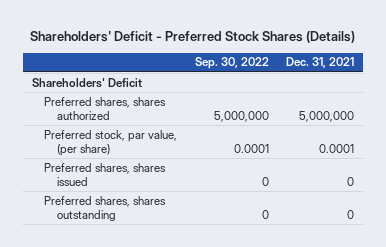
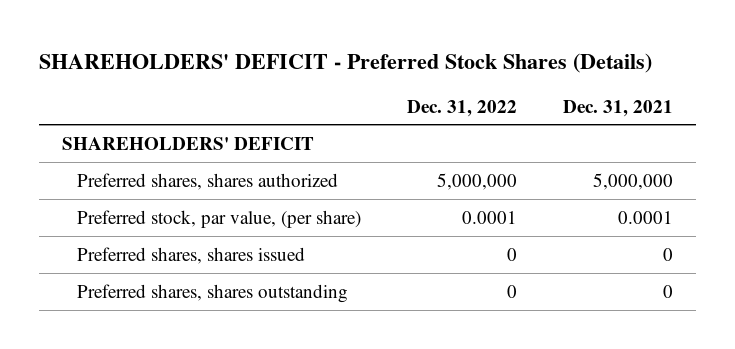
- Shareholders' Deficit - Preferred Stock Shares (Details)
+ SHAREHOLDERS' DEFICIT - Preferred Stock Shares (Details)
- | Sep. 30, 2022 | Dec. 31, 2021
+ | Dec. 31, 2022 | Dec. 31, 2021
- Shareholders' Deficit
+ SHAREHOLDERS' DEFICIT

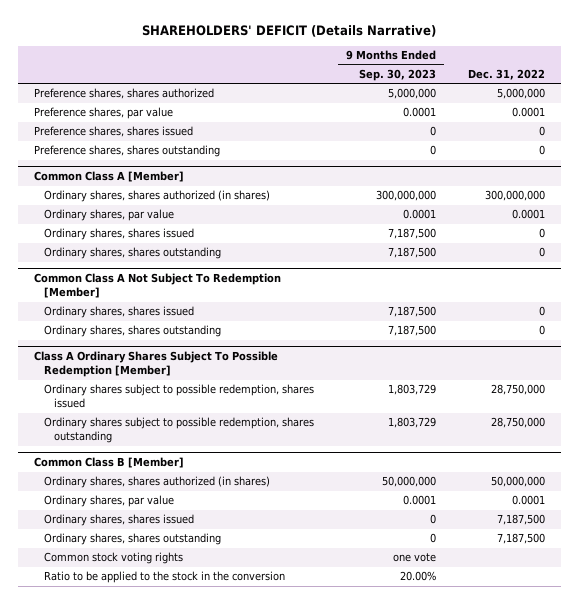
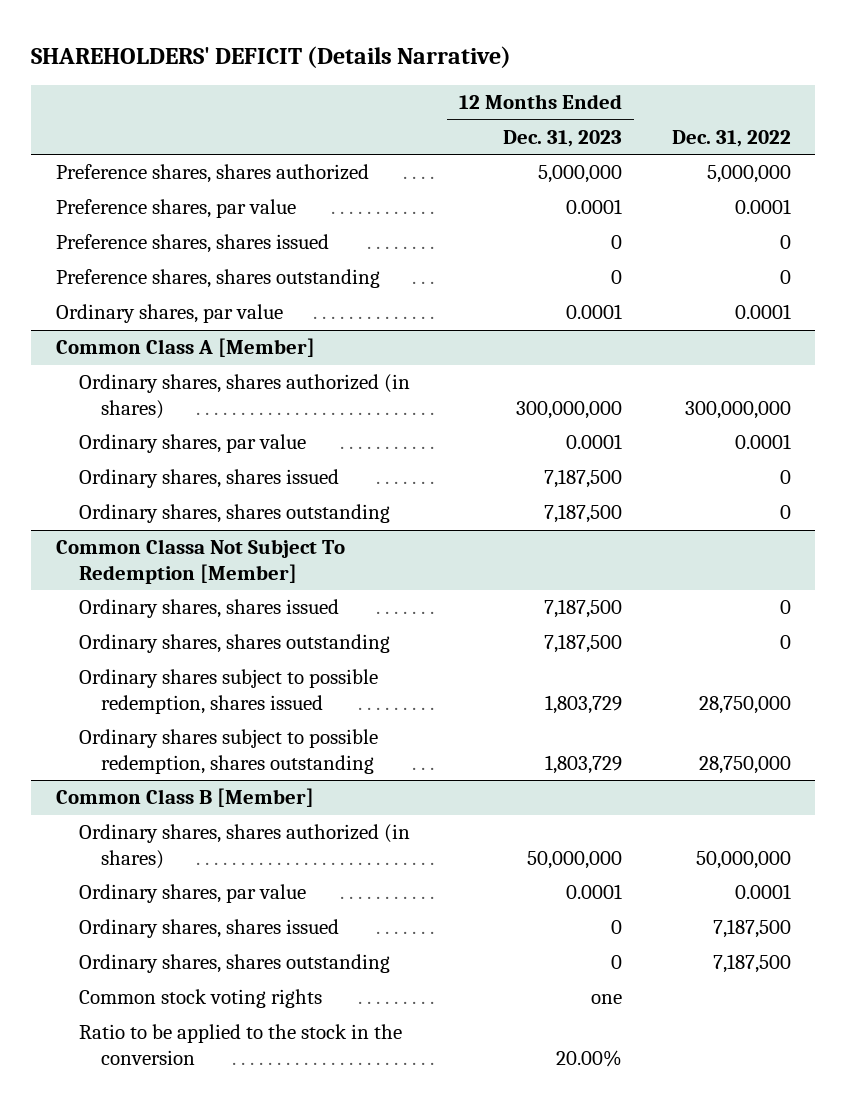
- | 9 Months Ended Sep. 30, 2023 | Dec. 31, 2022
+ | 12 Months Ended Dec. 31, 2023 | Dec. 31, 2022
+ Ordinary shares, par value | 0.0001 | 0.0001
- Common Class A Not Subject To Redemption [Member]
+ Common Classa Not Subject To Redemption [Member]
- Class A Ordinary Shares Subject To Possible Redemption [Member]

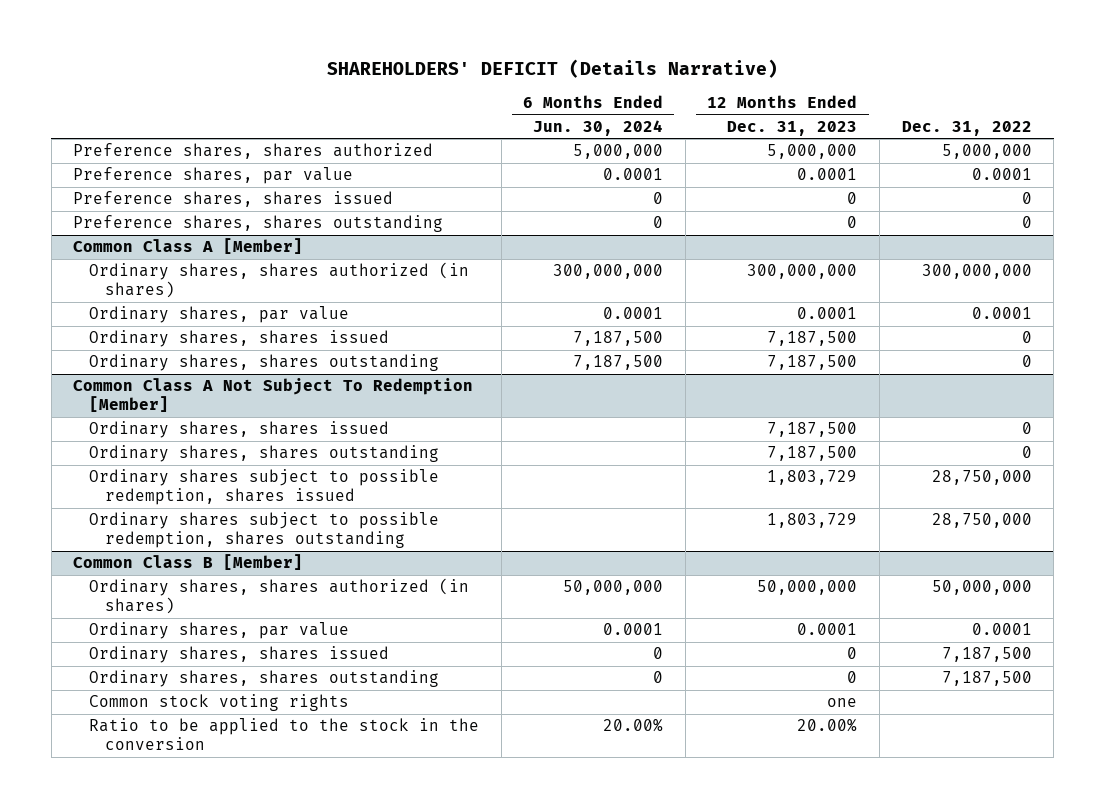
- | 12 Months Ended Dec. 31, 2023 | Dec. 31, 2022
+ | 6 Months Ended Jun. 30, 2024 | 12 Months Ended Dec. 31, 2023 | Dec. 31, 2022
- Ordinary shares, par value | 0.0001 | 0.0001
- Common Classa Not Subject To Redemption [Member]
+ Common Class A Not Subject To Redemption [Member]

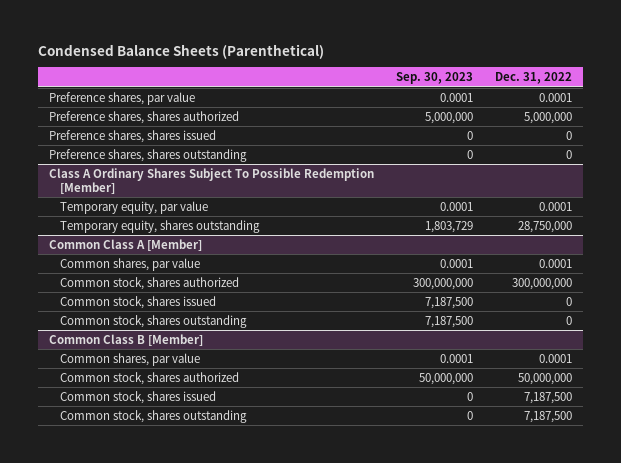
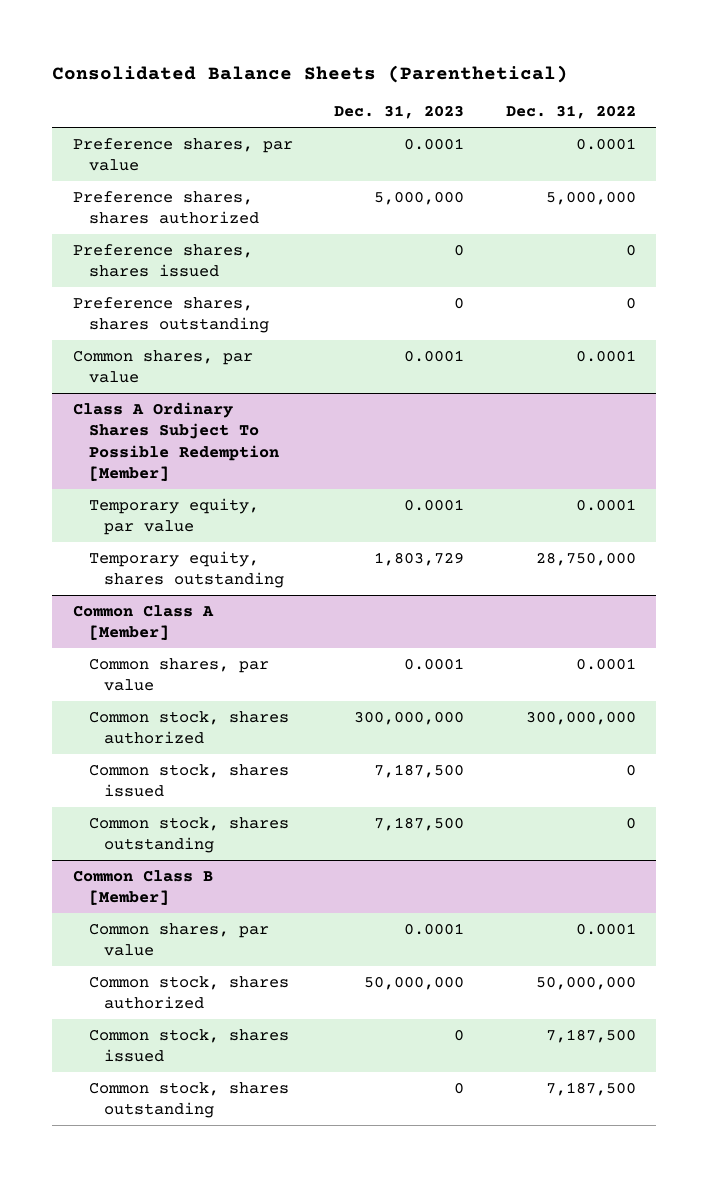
- Condensed Balance Sheets (Parenthetical)
+ Consolidated Balance Sheets (Parenthetical)
- | Sep. 30, 2023 | Dec. 31, 2022
+ | Dec. 31, 2023 | Dec. 31, 2022
+ Common shares, par value | 0.0001 | 0.0001

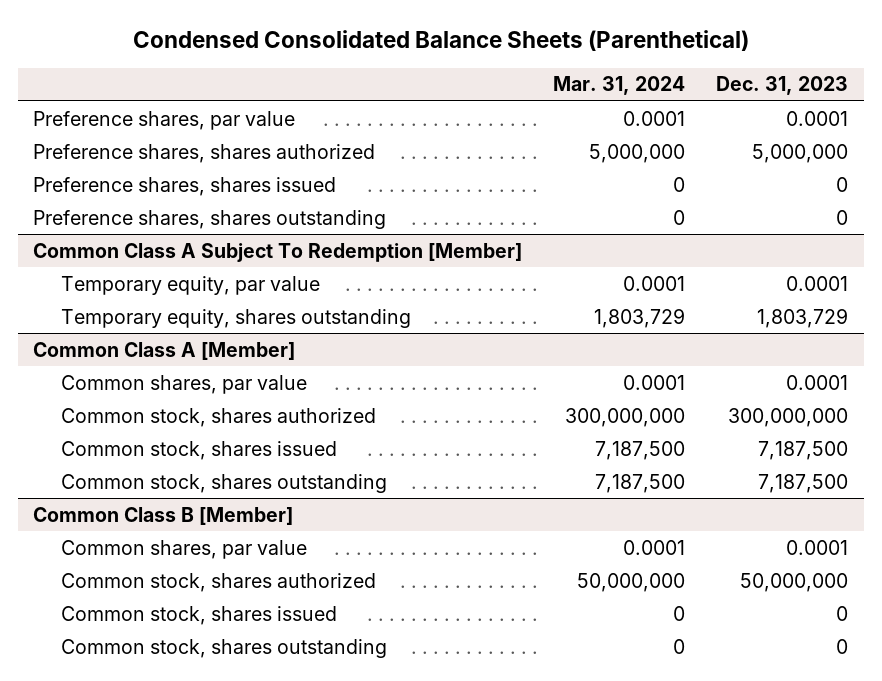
- Consolidated Balance Sheets (Parenthetical)
+ Condensed Consolidated Balance Sheets (Parenthetical)
- | Dec. 31, 2023 | Dec. 31, 2022
+ | Mar. 31, 2024 | Dec. 31, 2023
- Common shares, par value | 0.0001 | 0.0001
- Class A Ordinary Shares Subject To Possible Redemption [Member]
+ Common Class A Subject To Redemption [Member]

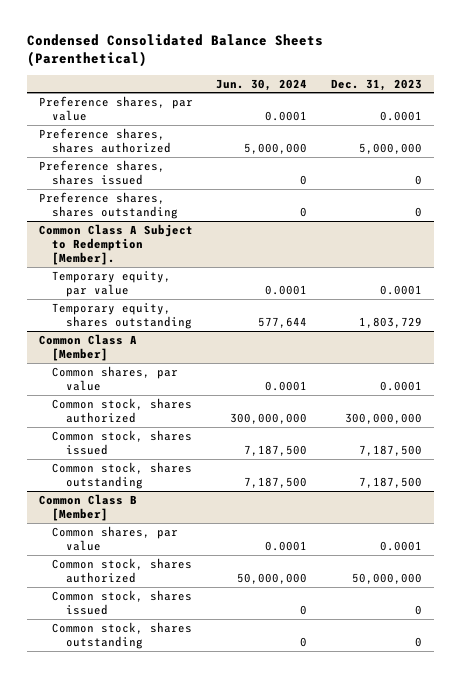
- | Mar. 31, 2024 | Dec. 31, 2023
+ | Jun. 30, 2024 | Dec. 31, 2023
- Common Class A Subject To Redemption [Member]
+ Common Class A Subject to Redemption [Member].

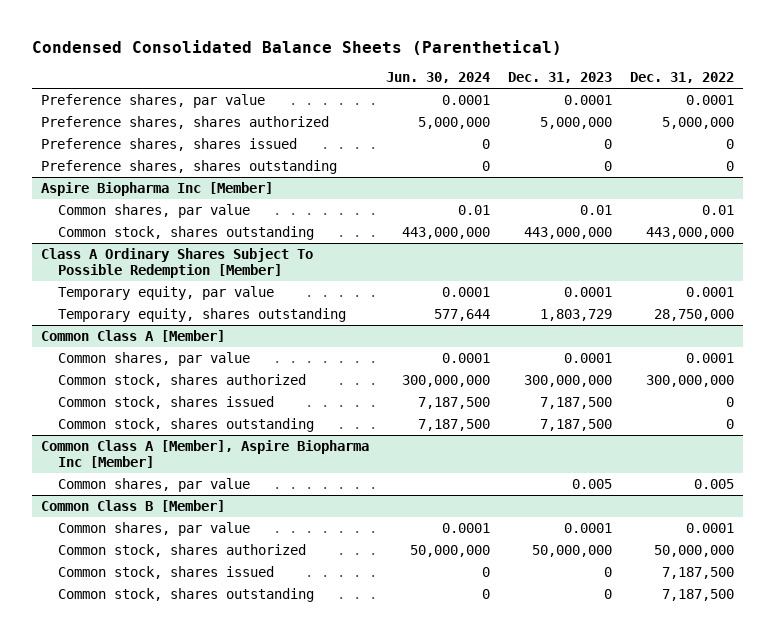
- | Jun. 30, 2024 | Dec. 31, 2023
+ | Jun. 30, 2024 | Dec. 31, 2023 | Dec. 31, 2022
- Common Class A Subject to Redemption [Member].
+ Aspire Biopharma Inc [Member]
+ Common shares, par value | 0.01 | 0.01 | 0.01
+ Common stock, shares outstanding | 443,000,000 | 443,000,000 | 443,000,000
+ Class A Ordinary Shares Subject To Possible Redemption [Member]
+ Common Class A [Member], Aspire Biopharma Inc [Member]
+ Common shares, par value | | 0.005 | 0.005

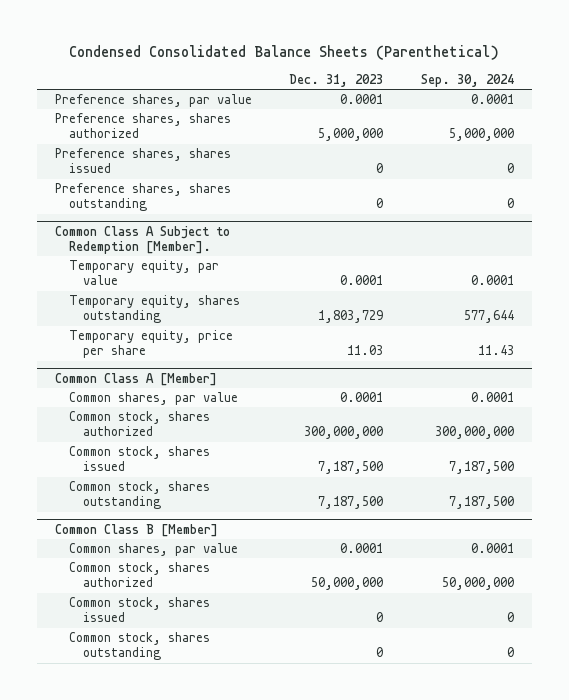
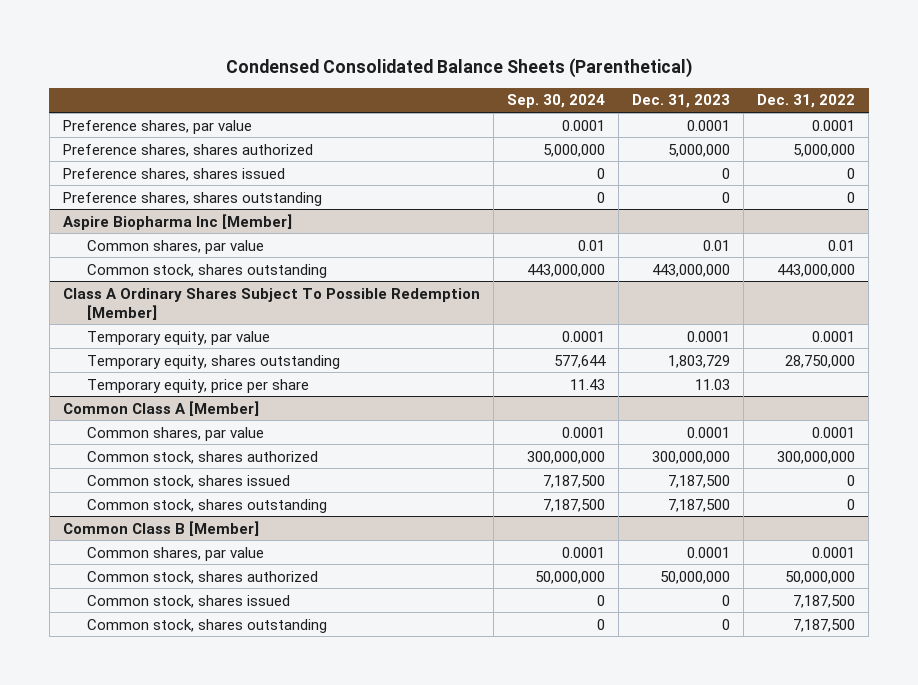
- | Dec. 31, 2023 | Sep. 30, 2024
+ | Sep. 30, 2024 | Dec. 31, 2023 | Dec. 31, 2022
- Common Class A Subject to Redemption [Member].
+ Aspire Biopharma Inc [Member]
+ Common shares, par value | 0.01 | 0.01 | 0.01
+ Common stock, shares outstanding | 443,000,000 | 443,000,000 | 443,000,000
+ Class A Ordinary Shares Subject To Possible Redemption [Member]

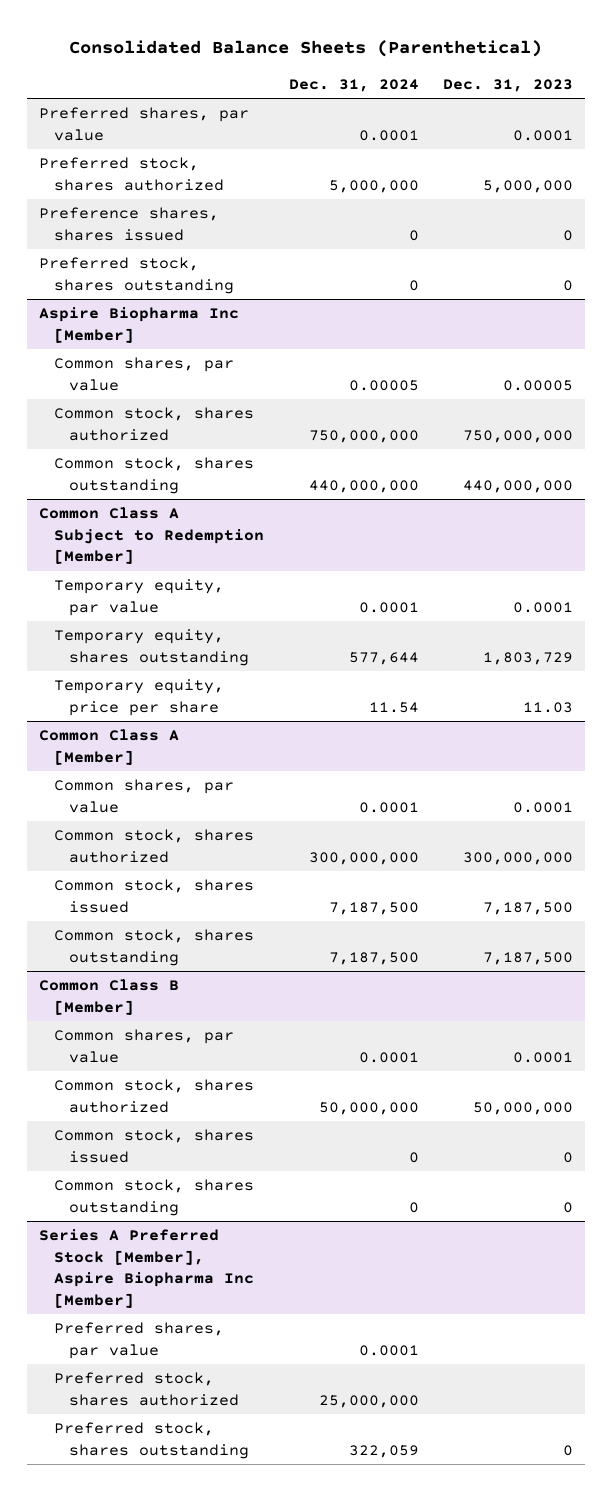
- Condensed Consolidated Balance Sheets (Parenthetical)
+ Consolidated Balance Sheets (Parenthetical)
- | Sep. 30, 2024 | Dec. 31, 2023 | Dec. 31, 2022
+ | Dec. 31, 2024 | Dec. 31, 2023
- Preference shares, par value | 0.0001 | 0.0001 | 0.0001
- Preference shares, shares authorized | 5,000,000 | 5,000,000 | 5,000,000
+ Preferred shares, par value | 0.0001 | 0.0001
+ Preferred stock, shares authorized | 5,000,000 | 5,000,000
- Preference shares, shares outstanding | 0 | 0 | 0
+ Preferred stock, shares outstanding | 0 | 0
@ Aspire Biopharma Inc [Member]
- Common shares, par value | 0.01 | 0.01 | 0.01
- Common stock, shares outstanding | 443,000,000 | 443,000,000 | 443,000,000
- Class A Ordinary Shares Subject To Possible Redemption [Member]
@ Aspire Biopharma Inc [Member]
+ Common shares, par value | 0.00005 | 0.00005
+ Common stock, shares authorized | 750,000,000 | 750,000,000
+ Common stock, shares outstanding | 440,000,000 | 440,000,000
+ Common Class A Subject to Redemption [Member]
+ Series A Preferred Stock [Member], Aspire Biopharma Inc [Member]
+ Preferred shares, par value | 0.0001 |
+ Preferred stock, shares authorized | 25,000,000 |
+ Preferred stock, shares outstanding | 322,059 | 0

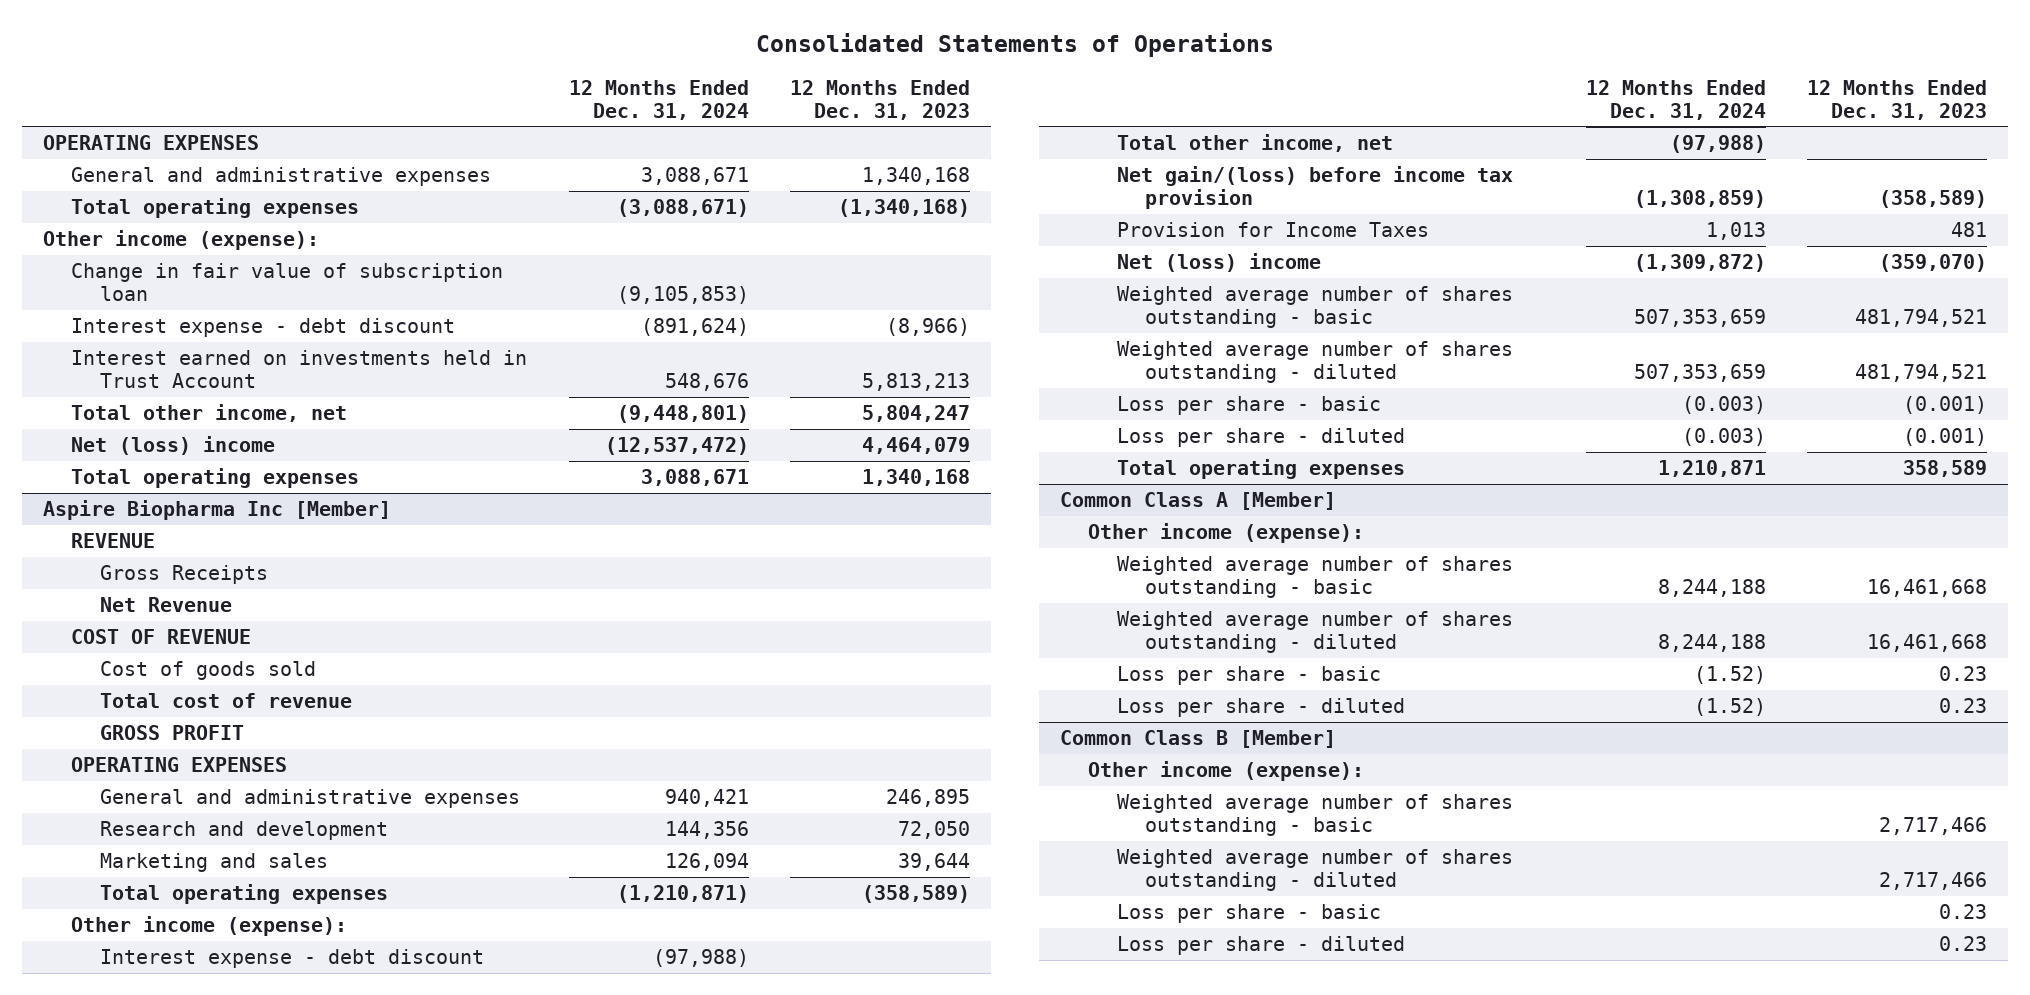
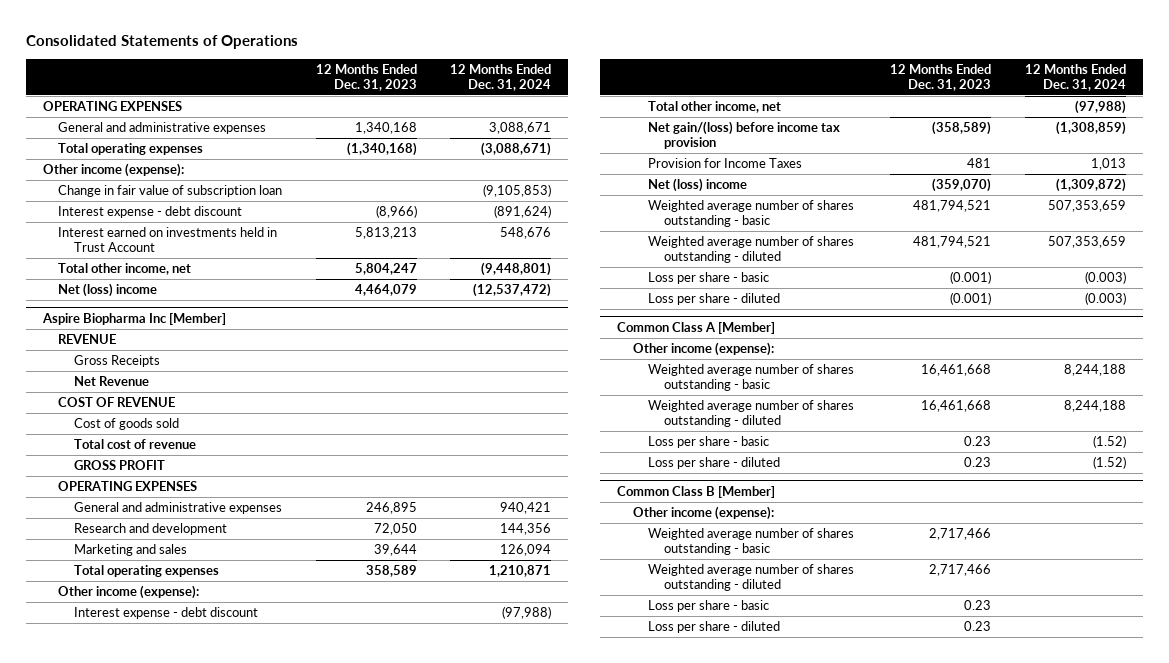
- | 12 Months Ended Dec. 31, 2024 | 12 Months Ended Dec. 31, 2023
+ | 12 Months Ended Dec. 31, 2023 | 12 Months Ended Dec. 31, 2024
- Total operating expenses | 3,088,671 | 1,340,168
@ Aspire Biopharma Inc [Member]
- Total operating expenses | (1,210,871) | (358,589)
moved up: Total operating expenses | 358,589 | 1,210,871

